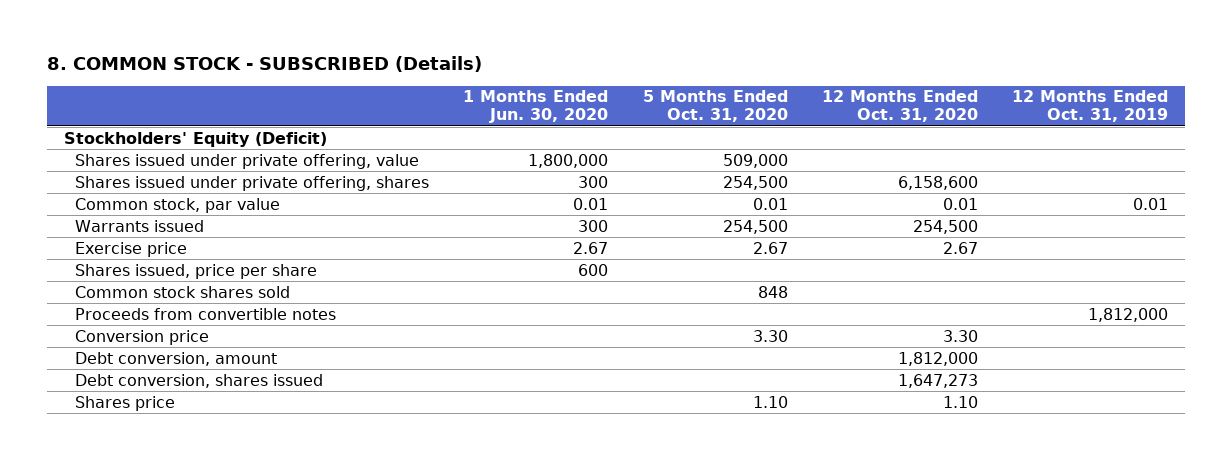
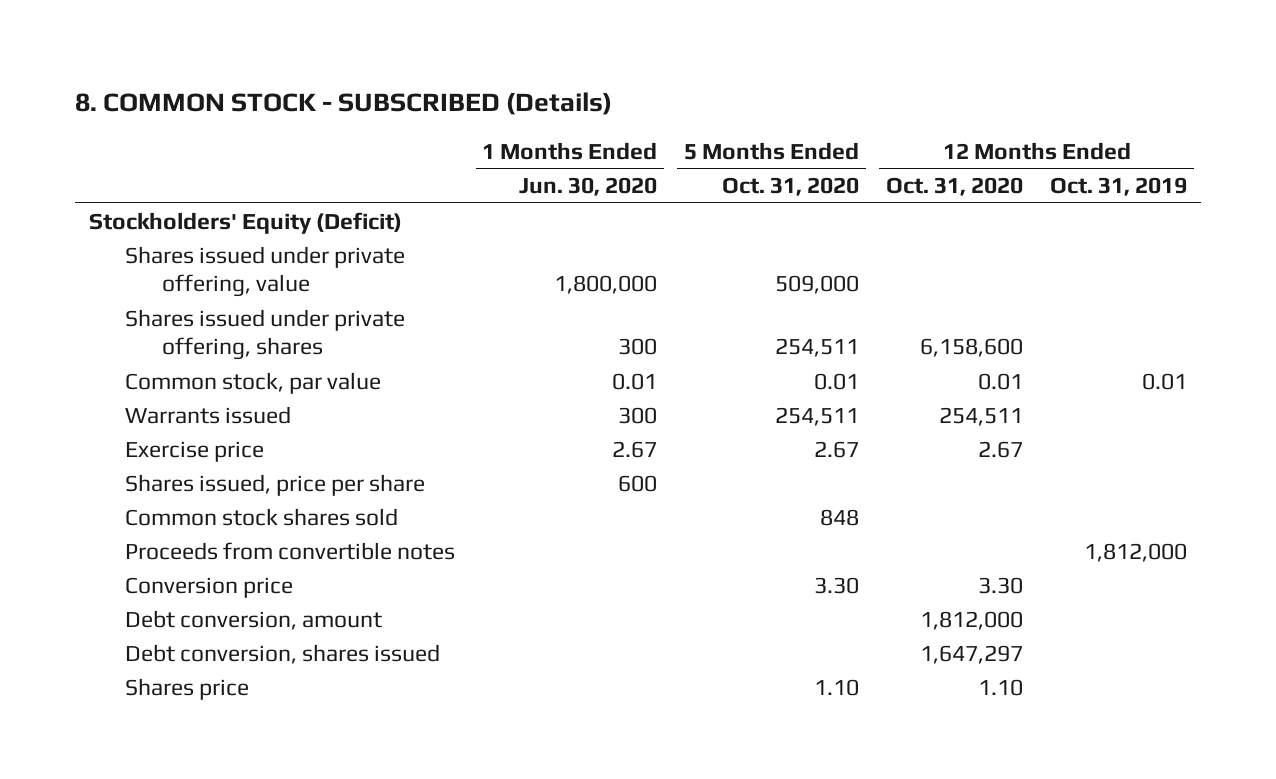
- Shares issued under private offering, shares | 300 | 254,500 | 6,158,600 |
+ Shares issued under private offering, shares | 300 | 254,511 | 6,158,600 |
- Warrants issued | 300 | 254,500 | 254,500 |
+ Warrants issued | 300 | 254,511 | 254,511 |
- Debt conversion, shares issued | | | 1,647,273 |
+ Debt conversion, shares issued | | | 1,647,297 |

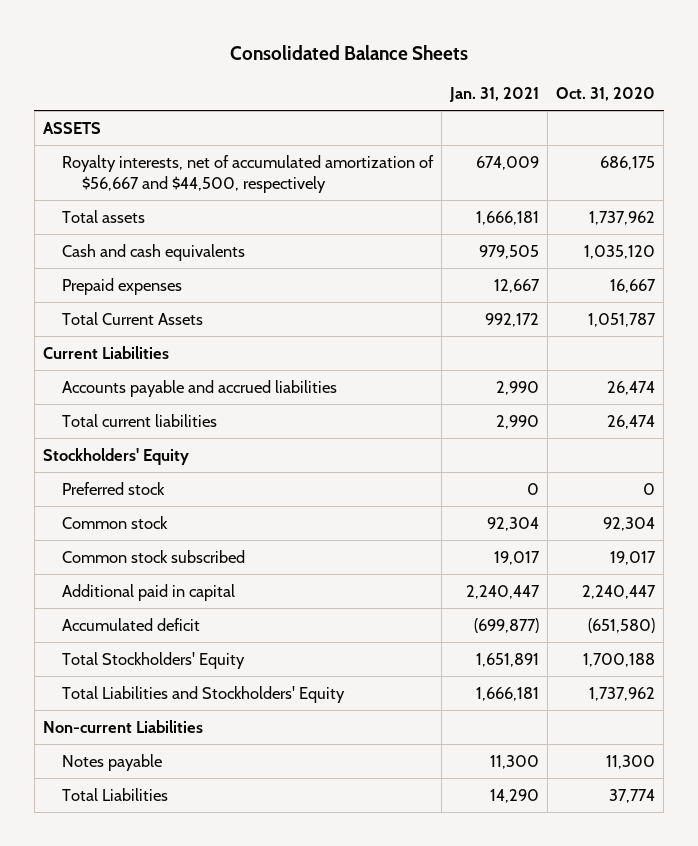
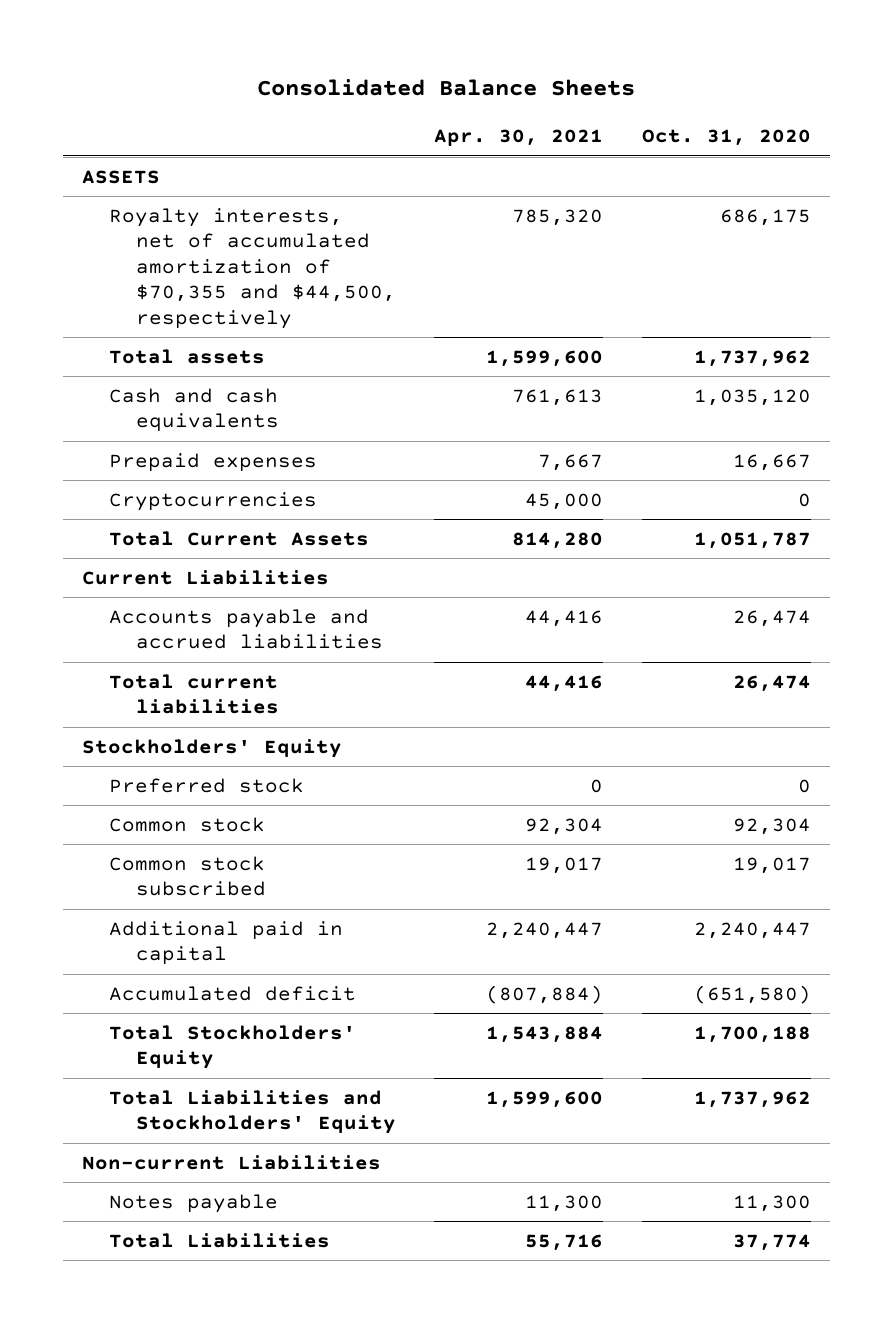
- | Jan. 31, 2021 | Oct. 31, 2020
+ | Apr. 30, 2021 | Oct. 31, 2020
- Royalty interests, net of accumulated amortization of $56,667 and $44,500, respectively | 674,009 | 686,175
+ Royalty interests, net of accumulated amortization of $70,355 and $44,500, respectively | 785,320 | 686,175
+ Cryptocurrencies | 45,000 | 0

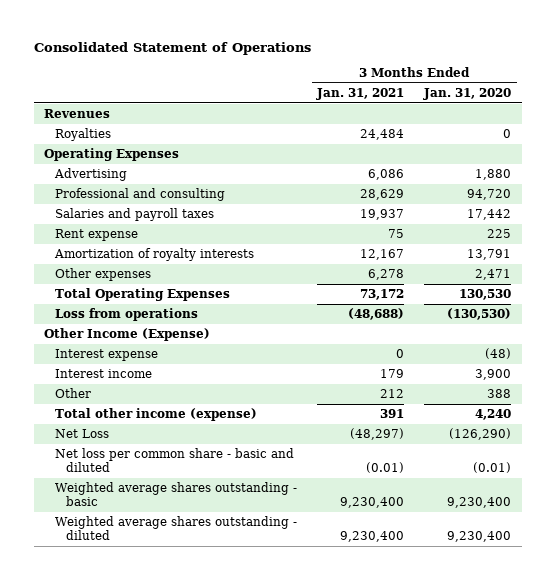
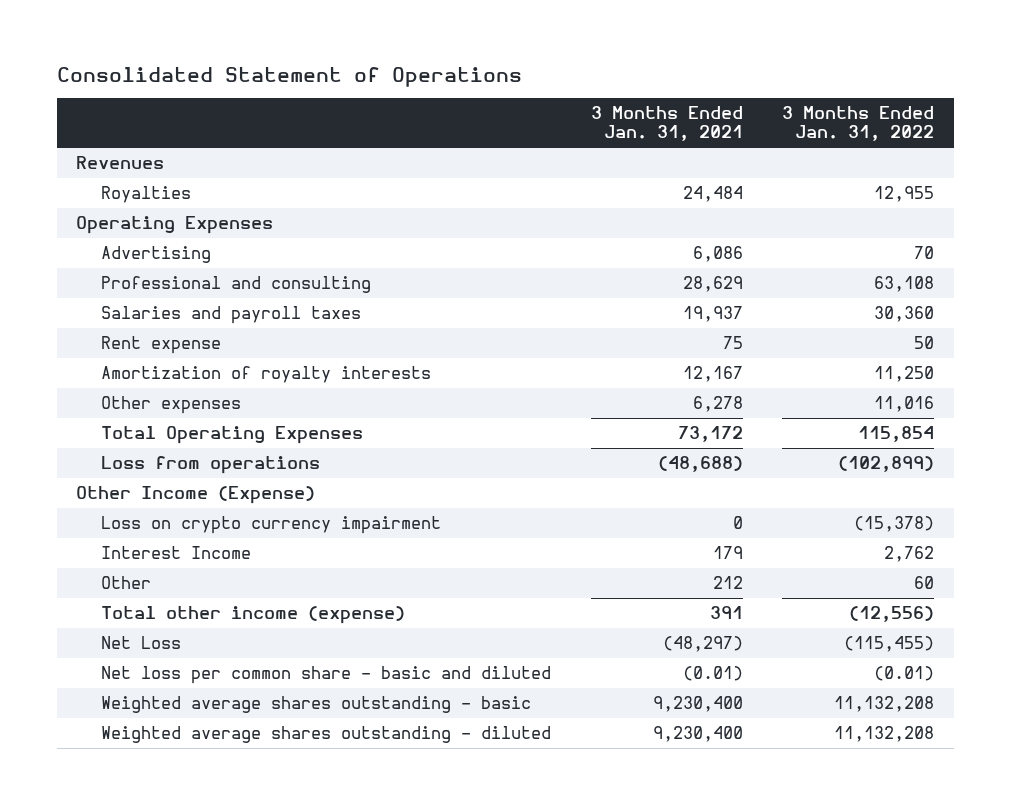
- | 3 Months Ended Jan. 31, 2021 | 3 Months Ended Jan. 31, 2020
+ | 3 Months Ended Jan. 31, 2021 | 3 Months Ended Jan. 31, 2022
- Interest expense | 0 | (48)
- Interest income | 179 | 3,900
+ Loss on crypto currency impairment | 0 | (15,378)
+ Interest Income | 179 | 2,762

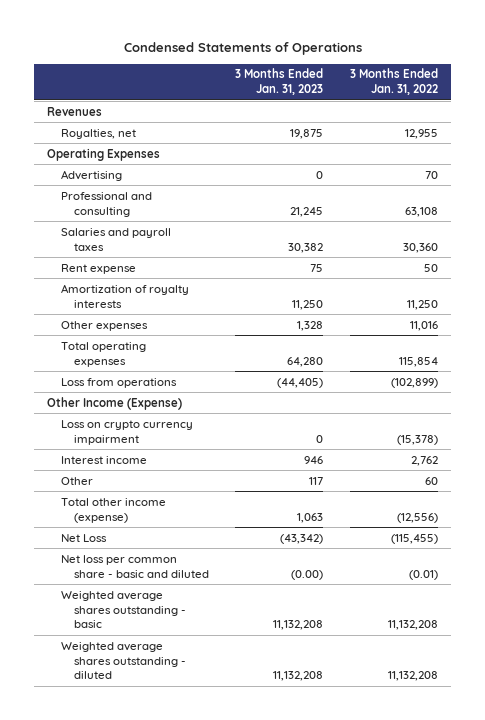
- Consolidated Statement of Operations
+ Condensed Statements of Operations
- | 3 Months Ended Jan. 31, 2021 | 3 Months Ended Jan. 31, 2022
+ | 3 Months Ended Jan. 31, 2023 | 3 Months Ended Jan. 31, 2022
- Royalties | 24,484 | 12,955
+ Royalties, net | 19,875 | 12,955
- Total Operating Expenses | 73,172 | 115,854
+ Total operating expenses | 64,280 | 115,854
- Interest Income | 179 | 2,762
+ Interest income | 946 | 2,762

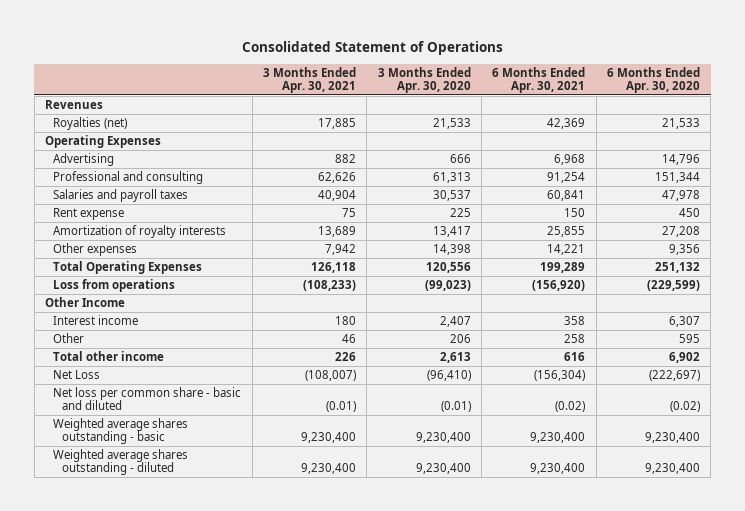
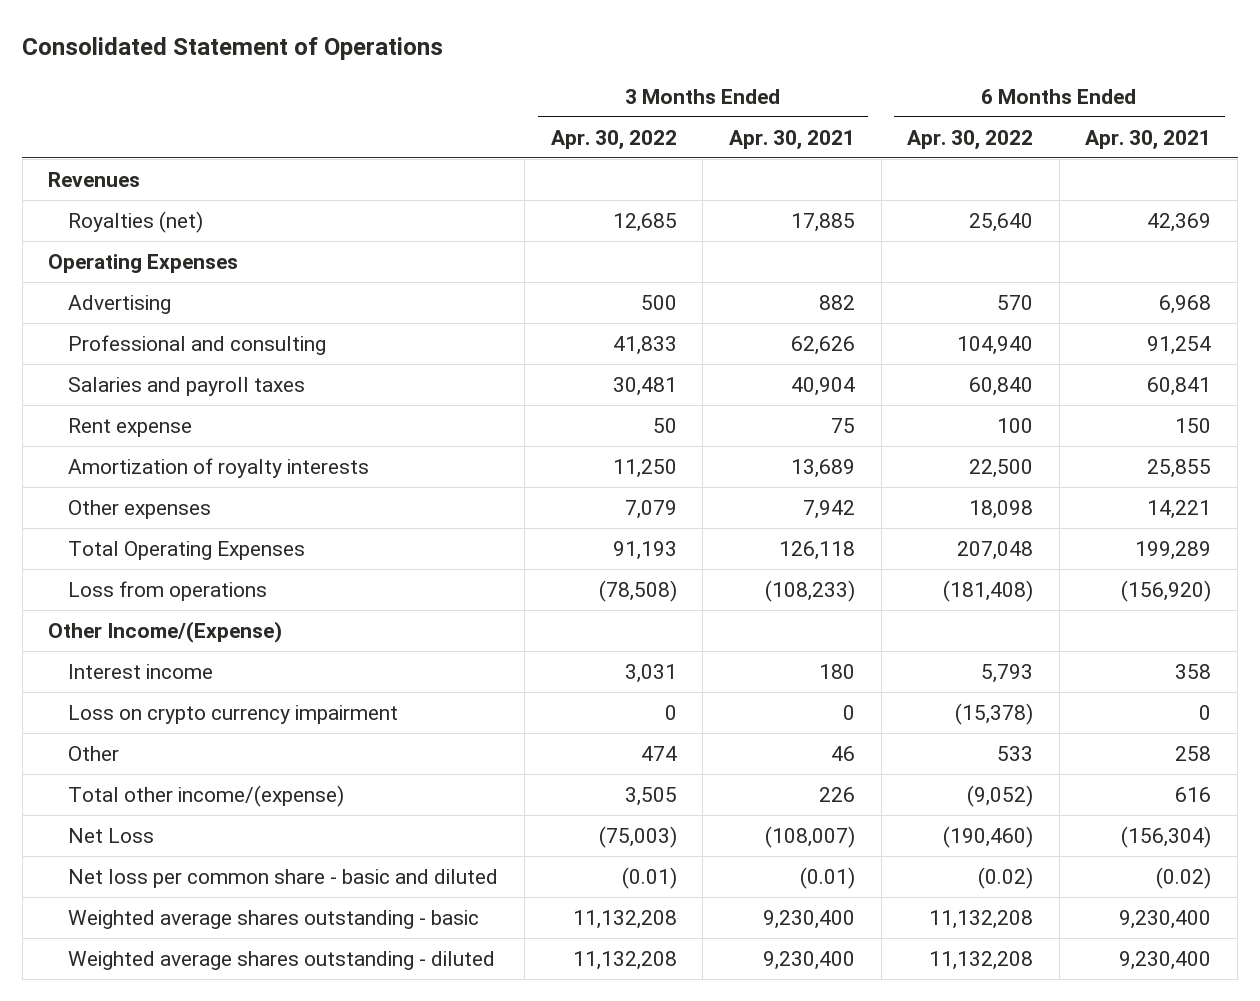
- | 3 Months Ended Apr. 30, 2021 | 3 Months Ended Apr. 30, 2020 | 6 Months Ended Apr. 30, 2021 | 6 Months Ended Apr. 30, 2020
+ | 3 Months Ended Apr. 30, 2022 | 3 Months Ended Apr. 30, 2021 | 6 Months Ended Apr. 30, 2022 | 6 Months Ended Apr. 30, 2021
- Other Income
+ Other Income/(Expense)
+ Loss on crypto currency impairment | 0 | 0 | (15,378) | 0
- Total other income | 226 | 2,613 | 616 | 6,902
+ Total other income/(expense) | 3,505 | 226 | (9,052) | 616

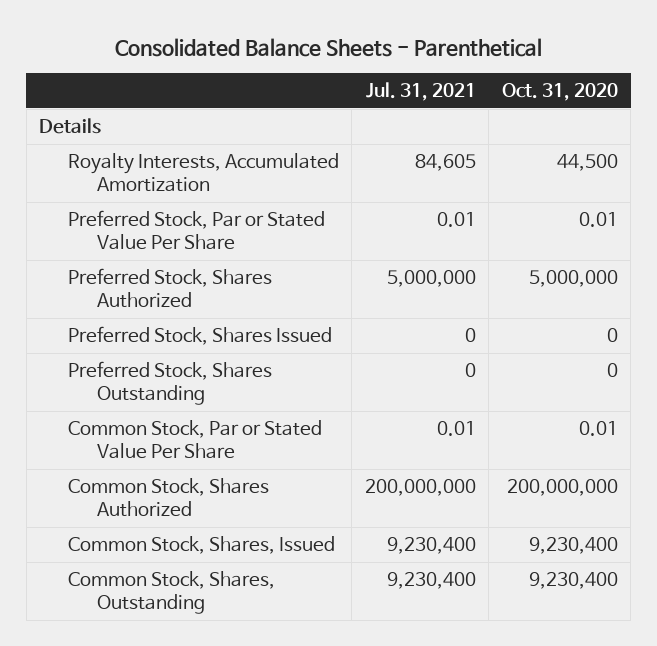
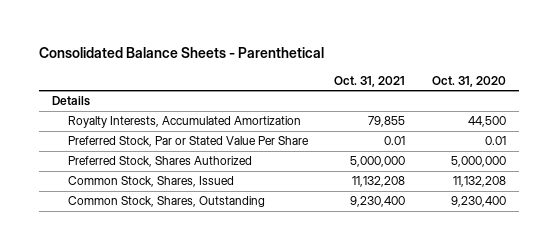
- | Jul. 31, 2021 | Oct. 31, 2020
+ | Oct. 31, 2021 | Oct. 31, 2020
- Preferred Stock, Shares Issued | 0 | 0
- Preferred Stock, Shares Outstanding | 0 | 0
- Common Stock, Par or Stated Value Per Share | 0.01 | 0.01
- Common Stock, Shares Authorized | 200,000,000 | 200,000,000
- Common Stock, Shares, Issued | 9,230,400 | 9,230,400
+ Common Stock, Shares, Issued | 11,132,208 | 11,132,208

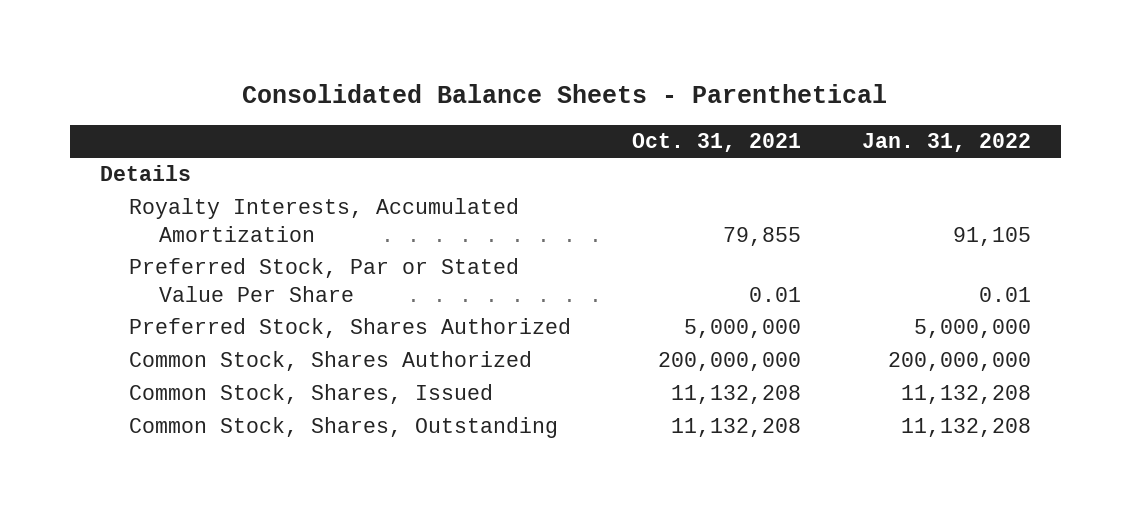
- | Oct. 31, 2021 | Oct. 31, 2020
+ | Oct. 31, 2021 | Jan. 31, 2022
+ Common Stock, Shares Authorized | 200,000,000 | 200,000,000
- Common Stock, Shares, Outstanding | 9,230,400 | 9,230,400
+ Common Stock, Shares, Outstanding | 11,132,208 | 11,132,208

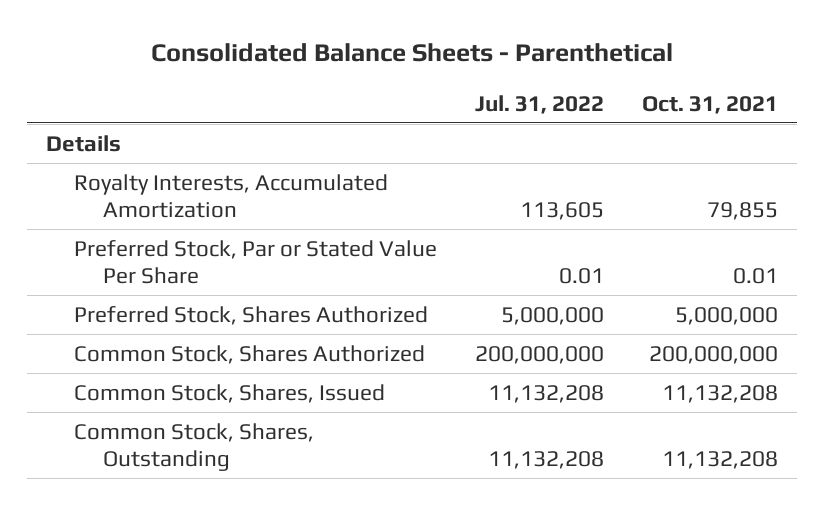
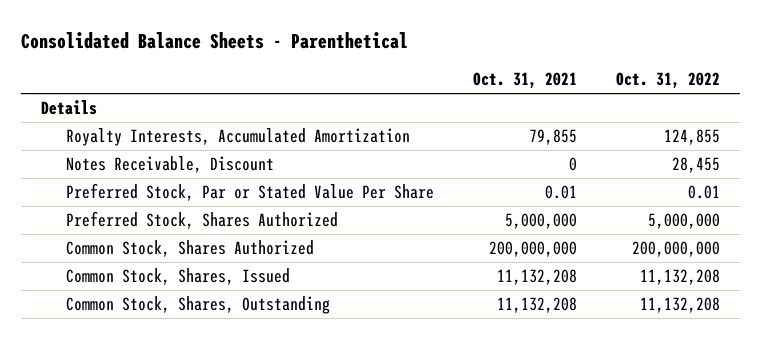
- | Jul. 31, 2022 | Oct. 31, 2021
+ | Oct. 31, 2021 | Oct. 31, 2022
+ Notes Receivable, Discount | 0 | 28,455

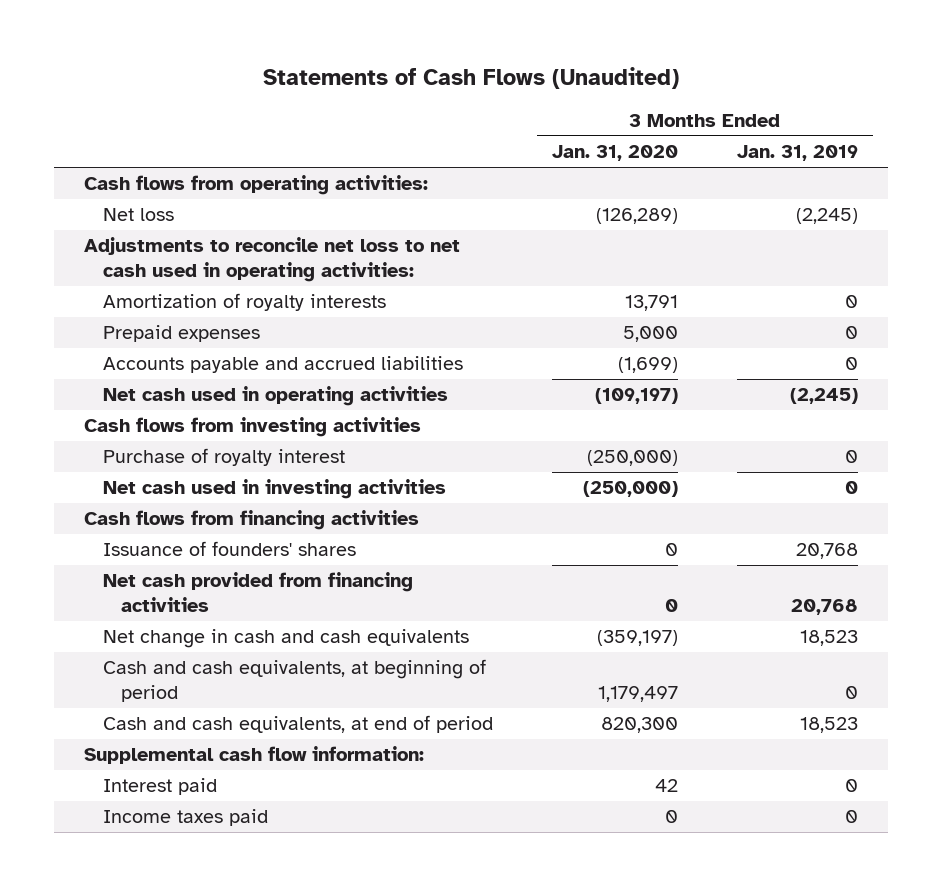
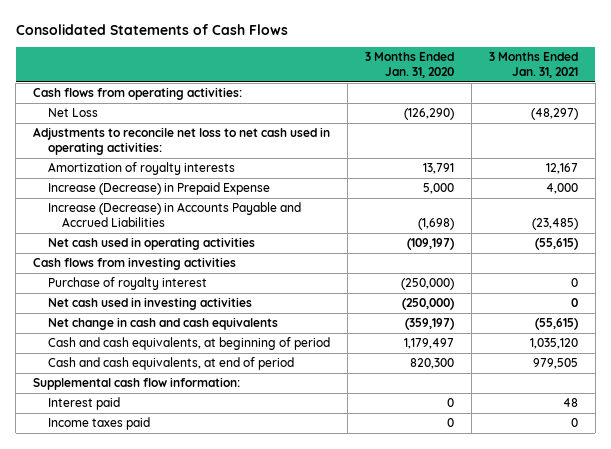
- Statements of Cash Flows (Unaudited)
+ Consolidated Statements of Cash Flows
- | 3 Months Ended Jan. 31, 2020 | 3 Months Ended Jan. 31, 2019
+ | 3 Months Ended Jan. 31, 2020 | 3 Months Ended Jan. 31, 2021
- Net loss | (126,289) | (2,245)
+ Net Loss | (126,290) | (48,297)
- Prepaid expenses | 5,000 | 0
- Accounts payable and accrued liabilities | (1,699) | 0
+ Increase (Decrease) in Prepaid Expense | 5,000 | 4,000
+ Increase (Decrease) in Accounts Payable and Accrued Liabilities | (1,698) | (23,485)
- Cash flows from financing activities
- Issuance of founders' shares | 0 | 20,768
- Net cash provided from financing activities | 0 | 20,768
- Interest paid | 42 | 0
+ Interest paid | 0 | 48

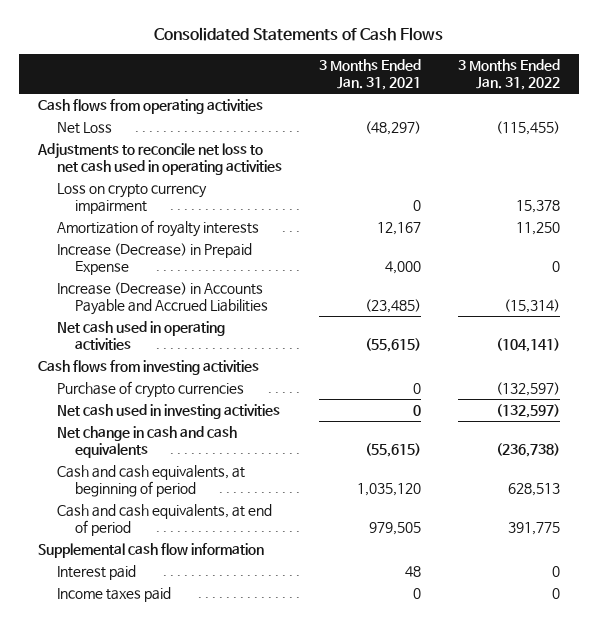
- | 3 Months Ended Jan. 31, 2020 | 3 Months Ended Jan. 31, 2021
+ | 3 Months Ended Jan. 31, 2021 | 3 Months Ended Jan. 31, 2022
- Cash flows from operating activities:
+ Cash flows from operating activities
- Adjustments to reconcile net loss to net cash used in operating activities:
+ Adjustments to reconcile net loss to net cash used in operating activities
+ Loss on crypto currency impairment | 0 | 15,378
- Purchase of royalty interest | (250,000) | 0
+ Purchase of crypto currencies | 0 | (132,597)
- Supplemental cash flow information:
+ Supplemental cash flow information

